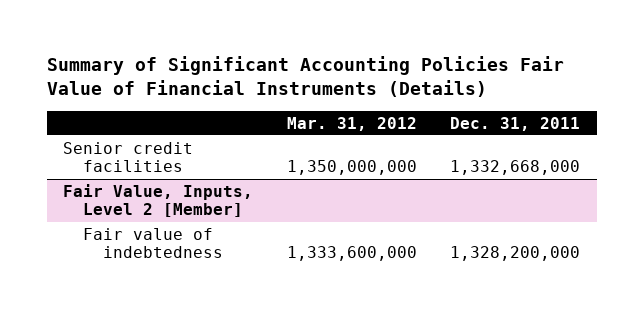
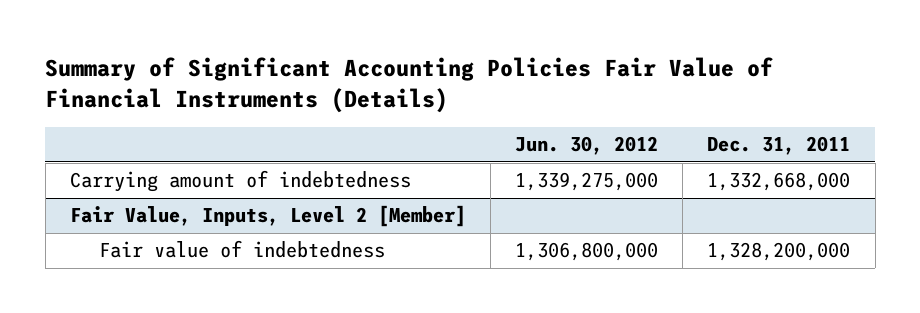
- | Mar. 31, 2012 | Dec. 31, 2011
+ | Jun. 30, 2012 | Dec. 31, 2011
- Senior credit facilities | 1,350,000,000 | 1,332,668,000
+ Carrying amount of indebtedness | 1,339,275,000 | 1,332,668,000

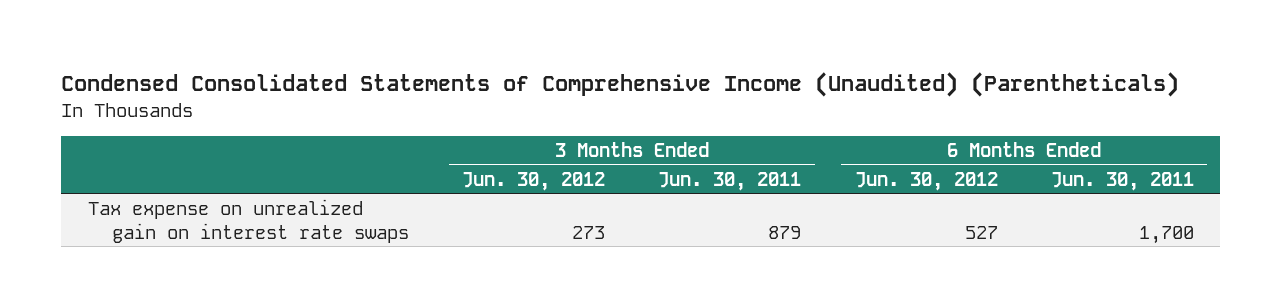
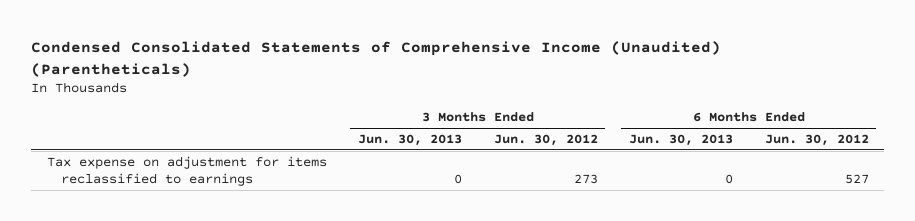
- | 3 Months Ended Jun. 30, 2012 | 3 Months Ended Jun. 30, 2011 | 6 Months Ended Jun. 30, 2012 | 6 Months Ended Jun. 30, 2011
+ | 3 Months Ended Jun. 30, 2013 | 3 Months Ended Jun. 30, 2012 | 6 Months Ended Jun. 30, 2013 | 6 Months Ended Jun. 30, 2012
- Tax expense on unrealized gain on interest rate swaps | 273 | 879 | 527 | 1,700
+ Tax expense on adjustment for items reclassified to earnings | 0 | 273 | 0 | 527

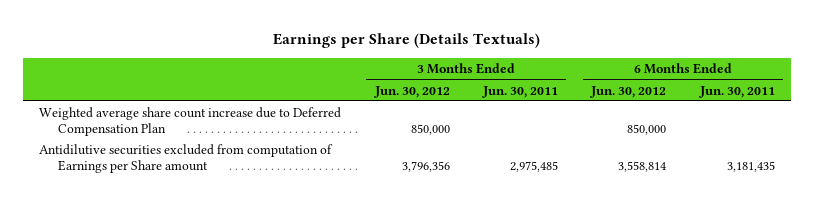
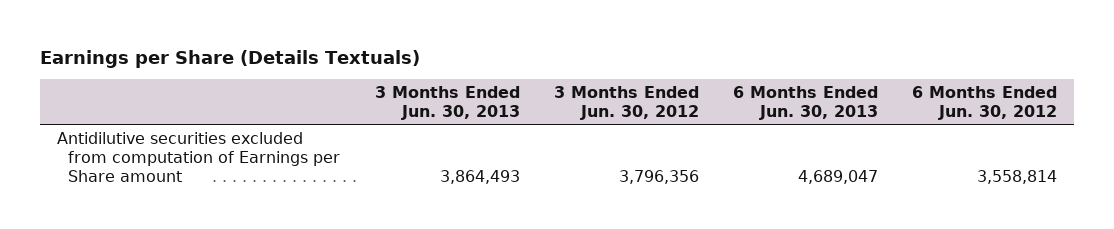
- | 3 Months Ended Jun. 30, 2012 | 3 Months Ended Jun. 30, 2011 | 6 Months Ended Jun. 30, 2012 | 6 Months Ended Jun. 30, 2011
+ | 3 Months Ended Jun. 30, 2013 | 3 Months Ended Jun. 30, 2012 | 6 Months Ended Jun. 30, 2013 | 6 Months Ended Jun. 30, 2012
- Weighted average share count increase due to Deferred Compensation Plan | 850,000 | | 850,000 |

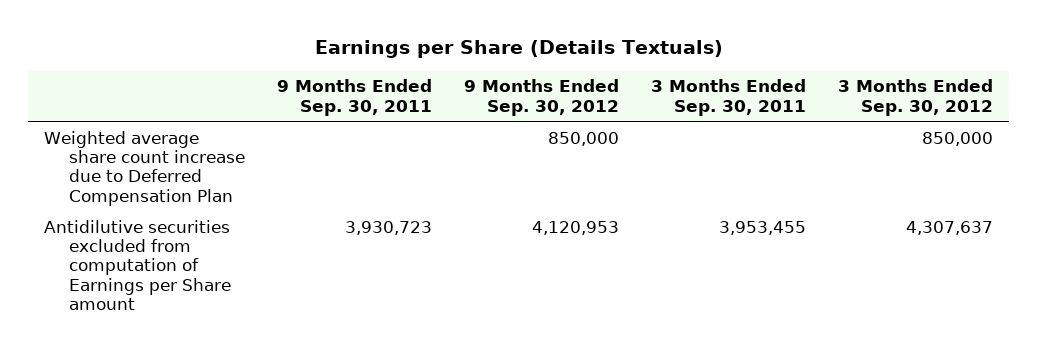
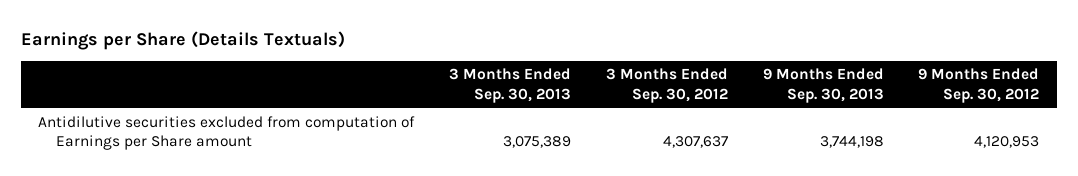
- | 9 Months Ended Sep. 30, 2011 | 9 Months Ended Sep. 30, 2012 | 3 Months Ended Sep. 30, 2011 | 3 Months Ended Sep. 30, 2012
+ | 3 Months Ended Sep. 30, 2013 | 3 Months Ended Sep. 30, 2012 | 9 Months Ended Sep. 30, 2013 | 9 Months Ended Sep. 30, 2012
- Weighted average share count increase due to Deferred Compensation Plan | | 850,000 | | 850,000

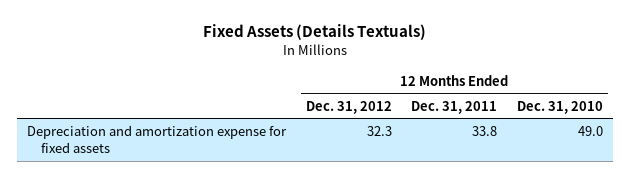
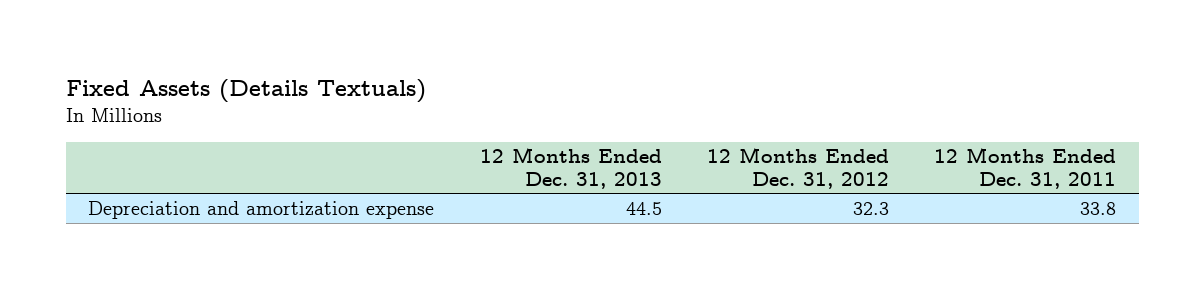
- | 12 Months Ended Dec. 31, 2012 | 12 Months Ended Dec. 31, 2011 | 12 Months Ended Dec. 31, 2010
+ | 12 Months Ended Dec. 31, 2013 | 12 Months Ended Dec. 31, 2012 | 12 Months Ended Dec. 31, 2011
- Depreciation and amortization expense for fixed assets | 32.3 | 33.8 | 49.0
+ Depreciation and amortization expense | 44.5 | 32.3 | 33.8

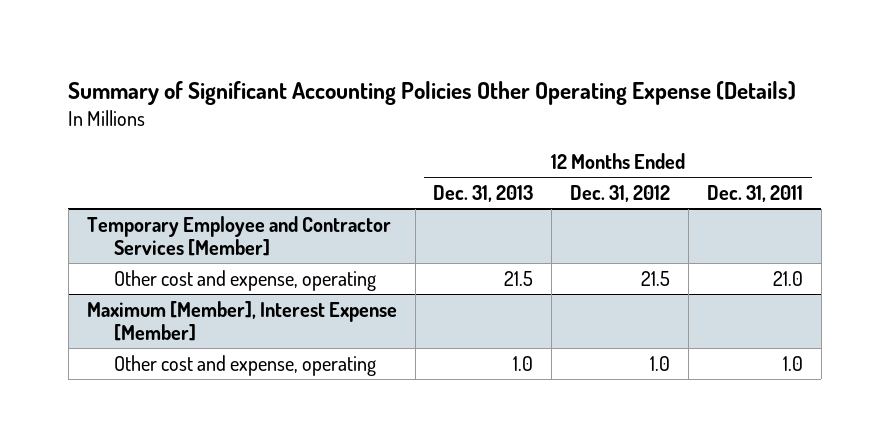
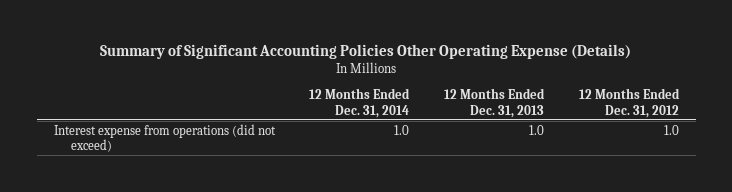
- | 12 Months Ended Dec. 31, 2013 | 12 Months Ended Dec. 31, 2012 | 12 Months Ended Dec. 31, 2011
+ | 12 Months Ended Dec. 31, 2014 | 12 Months Ended Dec. 31, 2013 | 12 Months Ended Dec. 31, 2012
- Temporary Employee and Contractor Services [Member]
- Other cost and expense, operating | 21.5 | 21.5 | 21.0
- Maximum [Member], Interest Expense [Member]
- Other cost and expense, operating | 1.0 | 1.0 | 1.0
+ Interest expense from operations (did not exceed) | 1.0 | 1.0 | 1.0

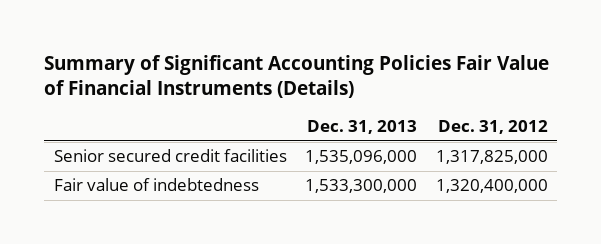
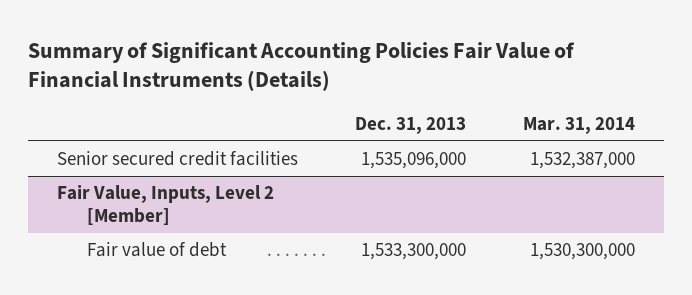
- | Dec. 31, 2013 | Dec. 31, 2012
+ | Dec. 31, 2013 | Mar. 31, 2014
- Fair value of indebtedness | 1,533,300,000 | 1,320,400,000
+ Fair Value, Inputs, Level 2 [Member]
+ Fair value of debt | 1,533,300,000 | 1,530,300,000

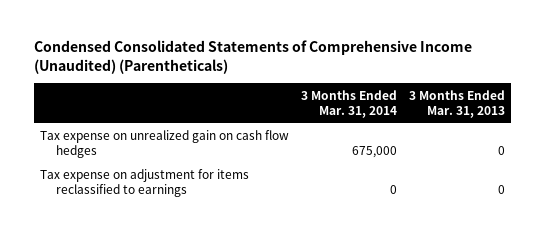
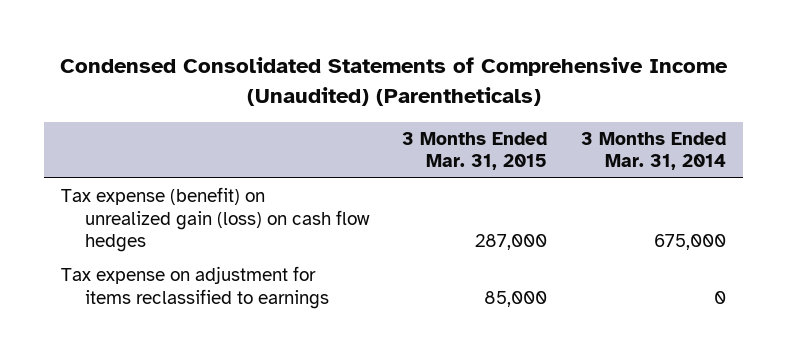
- | 3 Months Ended Mar. 31, 2014 | 3 Months Ended Mar. 31, 2013
+ | 3 Months Ended Mar. 31, 2015 | 3 Months Ended Mar. 31, 2014
- Tax expense on unrealized gain on cash flow hedges | 675,000 | 0
+ Tax expense (benefit) on unrealized gain (loss) on cash flow hedges | 287,000 | 675,000

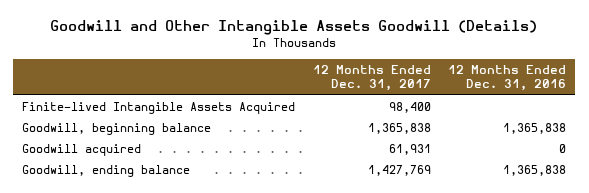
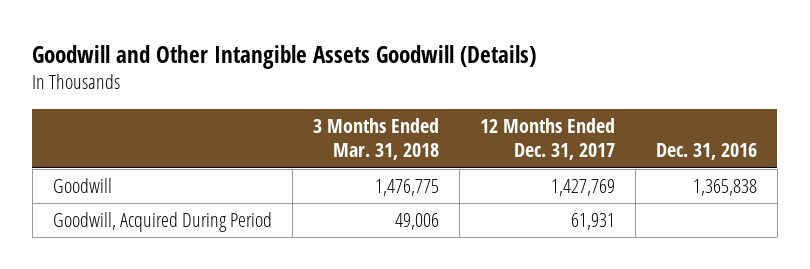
- | 12 Months Ended Dec. 31, 2017 | 12 Months Ended Dec. 31, 2016
+ | 3 Months Ended Mar. 31, 2018 | 12 Months Ended Dec. 31, 2017 | Dec. 31, 2016
- Finite-lived Intangible Assets Acquired | 98,400 |
- Goodwill, beginning balance | 1,365,838 | 1,365,838
- Goodwill acquired | 61,931 | 0
- Goodwill, ending balance | 1,427,769 | 1,365,838
+ Goodwill | 1,476,775 | 1,427,769 | 1,365,838
+ Goodwill, Acquired During Period | 49,006 | 61,931 |

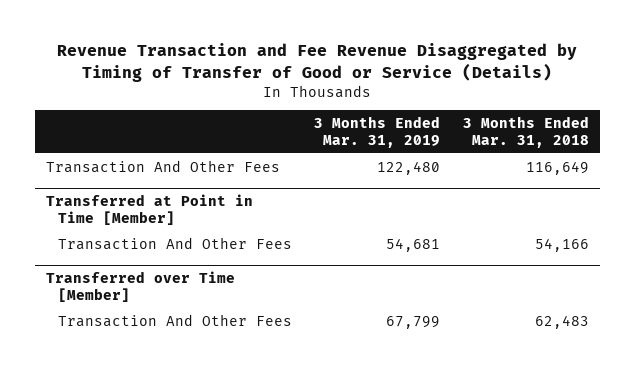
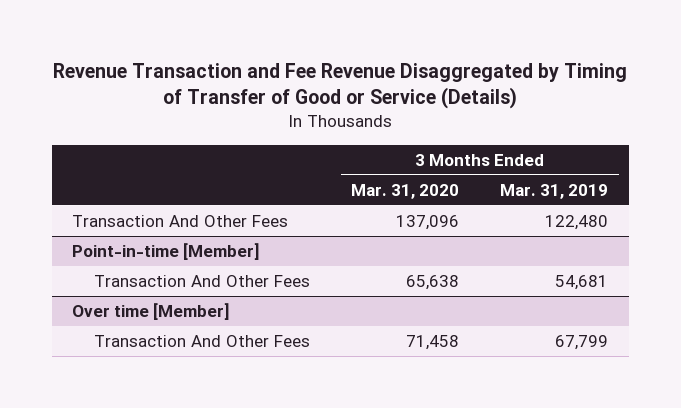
- | 3 Months Ended Mar. 31, 2019 | 3 Months Ended Mar. 31, 2018
+ | 3 Months Ended Mar. 31, 2020 | 3 Months Ended Mar. 31, 2019
- Transferred at Point in Time [Member]
+ Point-in-time [Member]
- Transferred over Time [Member]
+ Over time [Member]

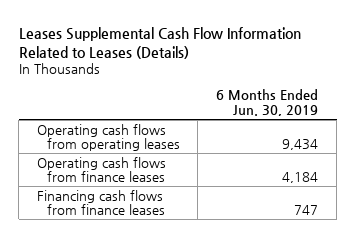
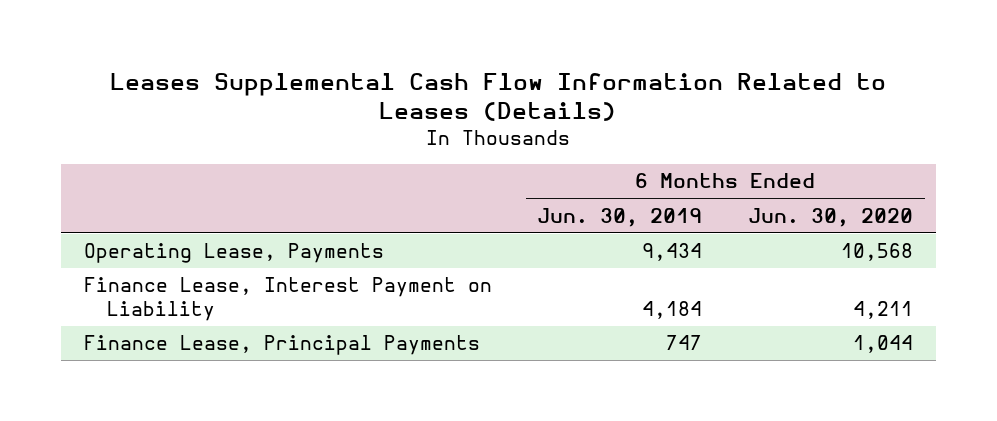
- | 6 Months Ended Jun. 30, 2019
+ | 6 Months Ended Jun. 30, 2019 | 6 Months Ended Jun. 30, 2020
- Operating cash flows from operating leases | 9,434
- Operating cash flows from finance leases | 4,184
- Financing cash flows from finance leases | 747
+ Operating Lease, Payments | 9,434 | 10,568
+ Finance Lease, Interest Payment on Liability | 4,184 | 4,211
+ Finance Lease, Principal Payments | 747 | 1,044

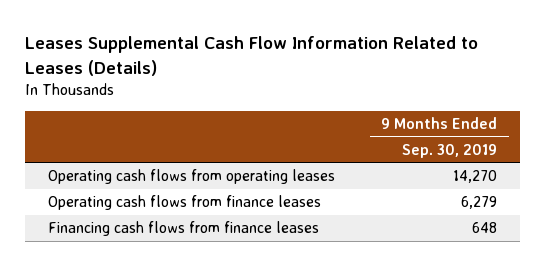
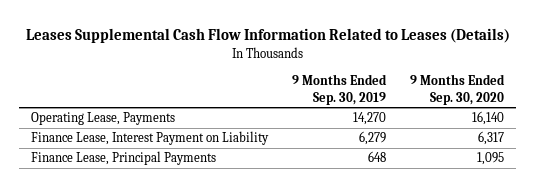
- | 9 Months Ended Sep. 30, 2019
+ | 9 Months Ended Sep. 30, 2019 | 9 Months Ended Sep. 30, 2020
- Operating cash flows from operating leases | 14,270
- Operating cash flows from finance leases | 6,279
- Financing cash flows from finance leases | 648
+ Operating Lease, Payments | 14,270 | 16,140
+ Finance Lease, Interest Payment on Liability | 6,279 | 6,317
+ Finance Lease, Principal Payments | 648 | 1,095

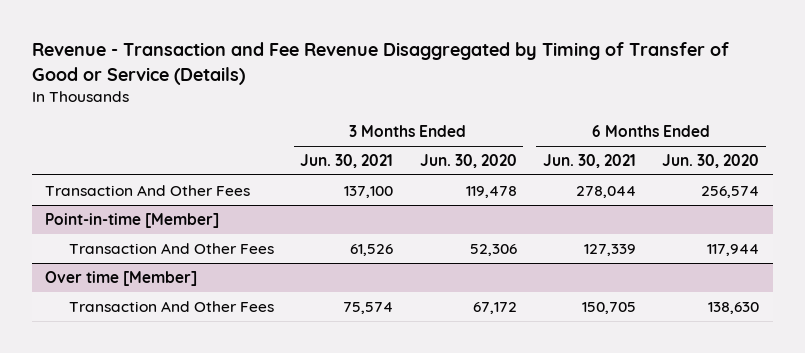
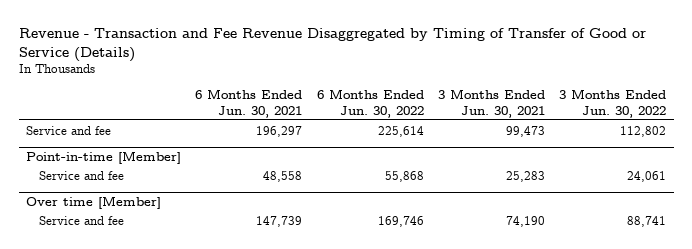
- | 3 Months Ended Jun. 30, 2021 | 3 Months Ended Jun. 30, 2020 | 6 Months Ended Jun. 30, 2021 | 6 Months Ended Jun. 30, 2020
+ | 6 Months Ended Jun. 30, 2021 | 6 Months Ended Jun. 30, 2022 | 3 Months Ended Jun. 30, 2021 | 3 Months Ended Jun. 30, 2022
- Transaction And Other Fees | 137,100 | 119,478 | 278,044 | 256,574
+ Service and fee | 196,297 | 225,614 | 99,473 | 112,802
@ Point-in-time [Member]
- Transaction And Other Fees | 61,526 | 52,306 | 127,339 | 117,944
+ Service and fee | 48,558 | 55,868 | 25,283 | 24,061
@ Over time [Member]
- Transaction And Other Fees | 75,574 | 67,172 | 150,705 | 138,630
+ Service and fee | 147,739 | 169,746 | 74,190 | 88,741

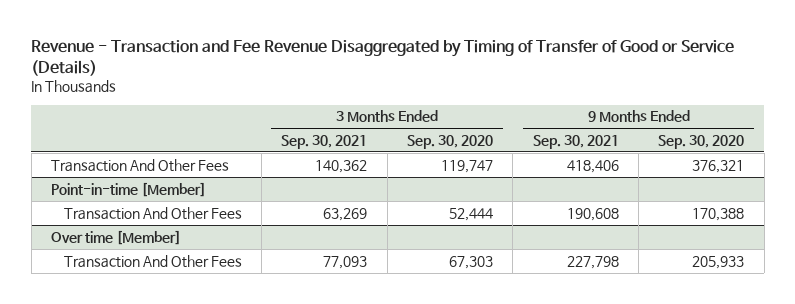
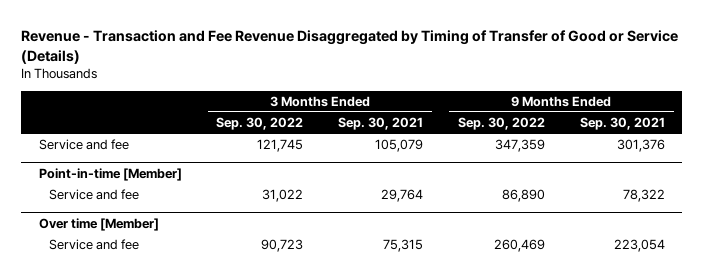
- | 3 Months Ended Sep. 30, 2021 | 3 Months Ended Sep. 30, 2020 | 9 Months Ended Sep. 30, 2021 | 9 Months Ended Sep. 30, 2020
+ | 3 Months Ended Sep. 30, 2022 | 3 Months Ended Sep. 30, 2021 | 9 Months Ended Sep. 30, 2022 | 9 Months Ended Sep. 30, 2021
- Transaction And Other Fees | 140,362 | 119,747 | 418,406 | 376,321
+ Service and fee | 121,745 | 105,079 | 347,359 | 301,376
@ Point-in-time [Member]
- Transaction And Other Fees | 63,269 | 52,444 | 190,608 | 170,388
+ Service and fee | 31,022 | 29,764 | 86,890 | 78,322
@ Over time [Member]
- Transaction And Other Fees | 77,093 | 67,303 | 227,798 | 205,933
+ Service and fee | 90,723 | 75,315 | 260,469 | 223,054

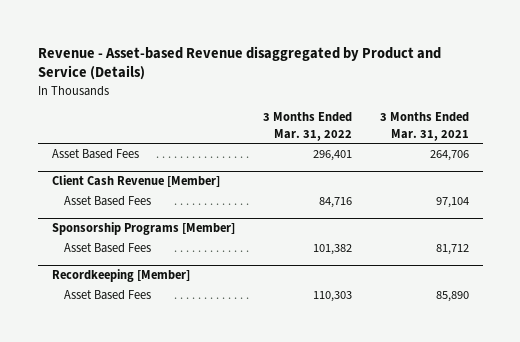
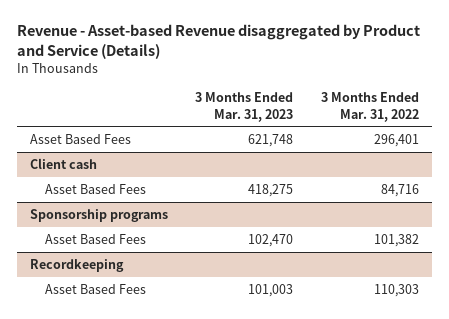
- | 3 Months Ended Mar. 31, 2022 | 3 Months Ended Mar. 31, 2021
+ | 3 Months Ended Mar. 31, 2023 | 3 Months Ended Mar. 31, 2022
- Client Cash Revenue [Member]
+ Client cash
- Sponsorship Programs [Member]
+ Sponsorship programs
- Recordkeeping [Member]
+ Recordkeeping

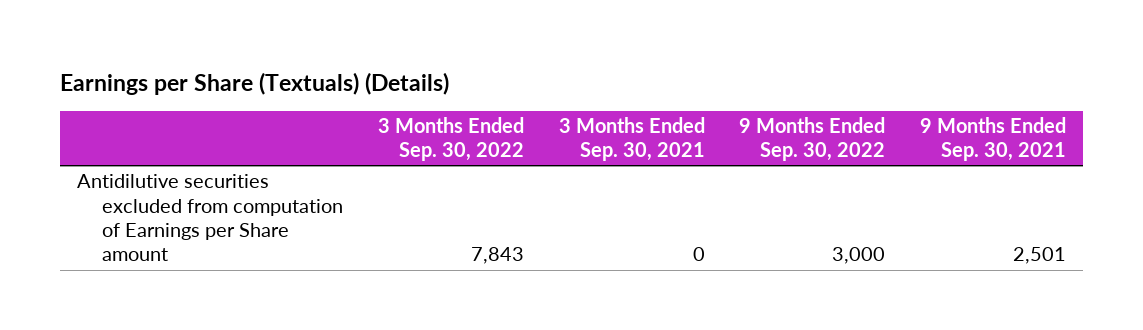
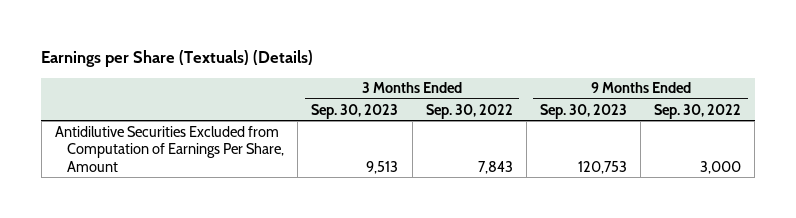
- | 3 Months Ended Sep. 30, 2022 | 3 Months Ended Sep. 30, 2021 | 9 Months Ended Sep. 30, 2022 | 9 Months Ended Sep. 30, 2021
+ | 3 Months Ended Sep. 30, 2023 | 3 Months Ended Sep. 30, 2022 | 9 Months Ended Sep. 30, 2023 | 9 Months Ended Sep. 30, 2022
- Antidilutive securities excluded from computation of Earnings per Share amount | 7,843 | 0 | 3,000 | 2,501
+ Antidilutive Securities Excluded from Computation of Earnings Per Share, Amount | 9,513 | 7,843 | 120,753 | 3,000

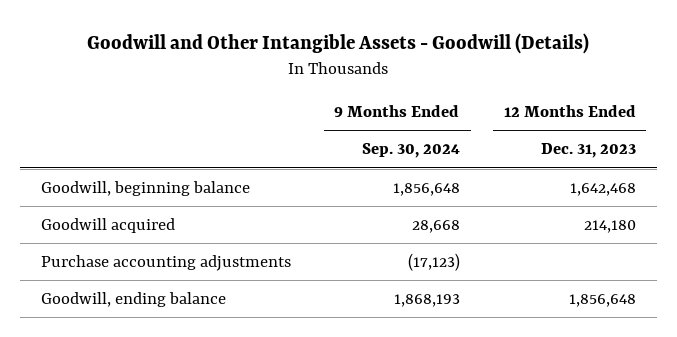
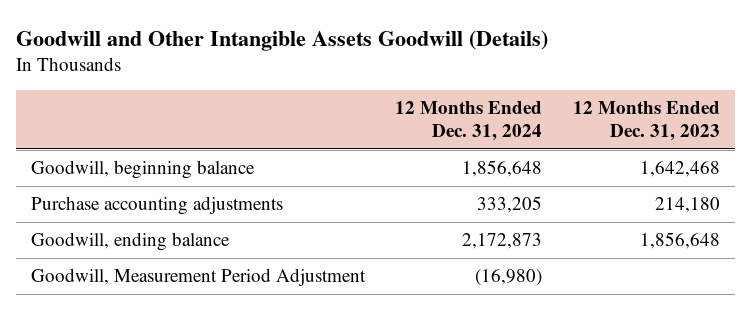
- Goodwill and Other Intangible Assets - Goodwill (Details)
+ Goodwill and Other Intangible Assets Goodwill (Details)
- | 9 Months Ended Sep. 30, 2024 | 12 Months Ended Dec. 31, 2023
+ | 12 Months Ended Dec. 31, 2024 | 12 Months Ended Dec. 31, 2023
- Goodwill acquired | 28,668 | 214,180
- Purchase accounting adjustments | (17,123) |
+ Purchase accounting adjustments | 333,205 | 214,180
+ Goodwill, Measurement Period Adjustment | (16,980) |

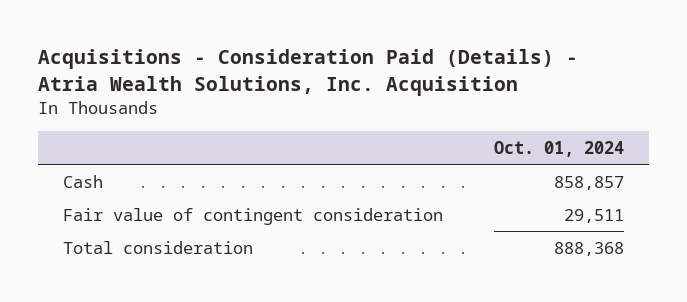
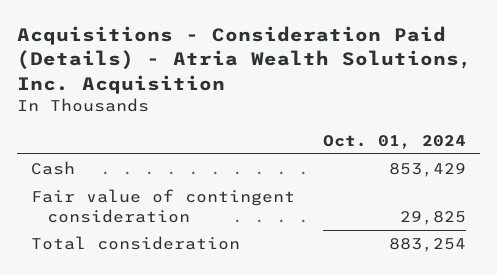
- Cash | 858,857
- Fair value of contingent consideration | 29,511
- Total consideration | 888,368
+ Cash | 853,429
+ Fair value of contingent consideration | 29,825
+ Total consideration | 883,254

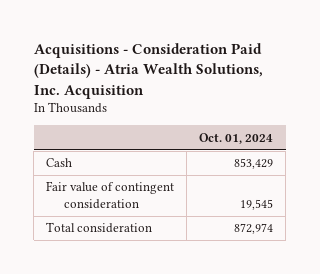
- Fair value of contingent consideration | 29,825
- Total consideration | 883,254
+ Fair value of contingent consideration | 19,545
+ Total consideration | 872,974

